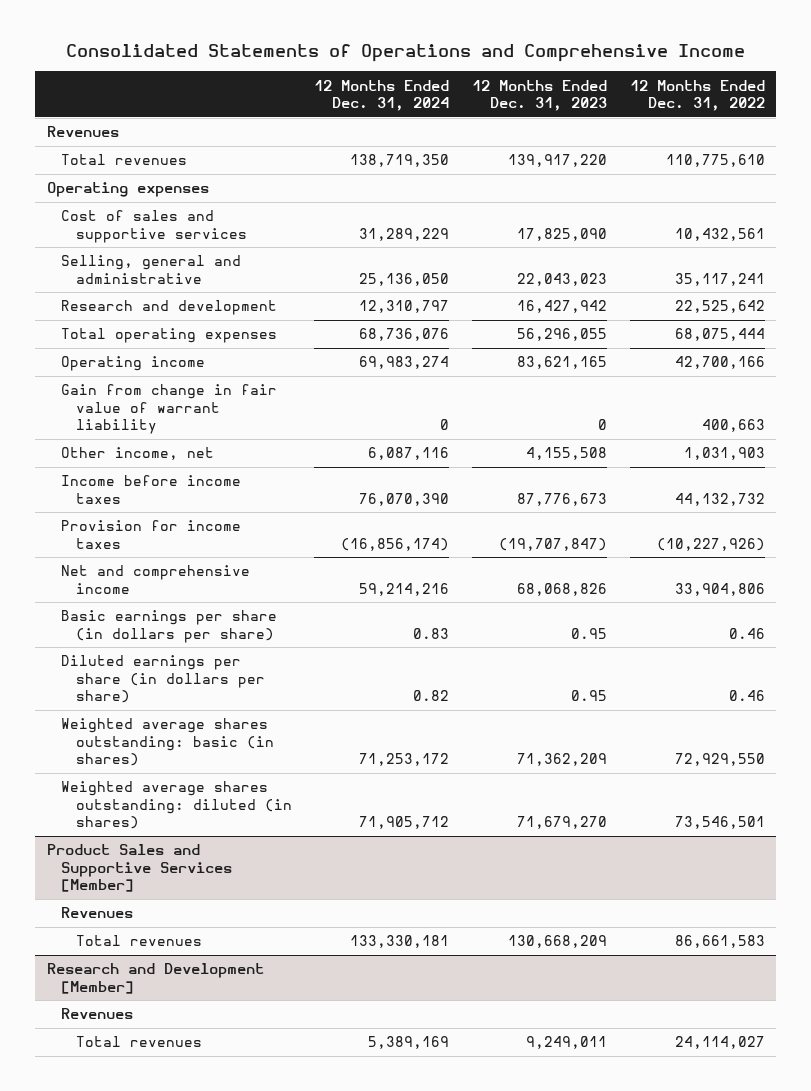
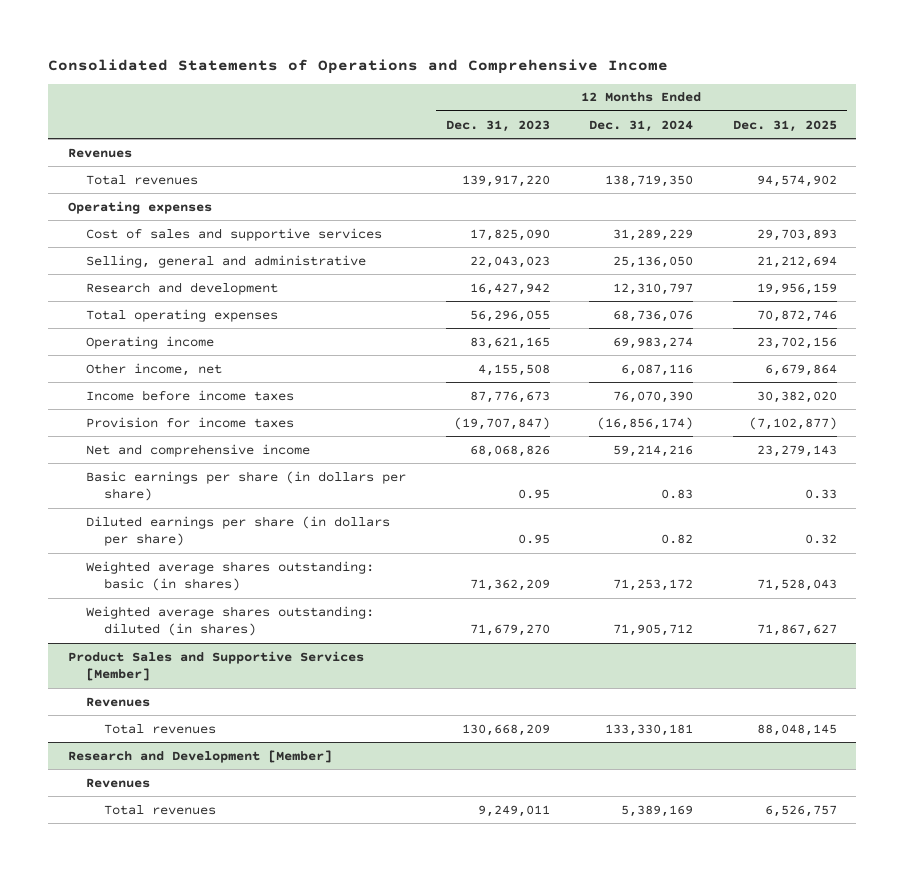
- | 12 Months Ended Dec. 31, 2024 | 12 Months Ended Dec. 31, 2023 | 12 Months Ended Dec. 31, 2022
+ | 12 Months Ended Dec. 31, 2023 | 12 Months Ended Dec. 31, 2024 | 12 Months Ended Dec. 31, 2025
- Gain from change in fair value of warrant liability | 0 | 0 | 400,663

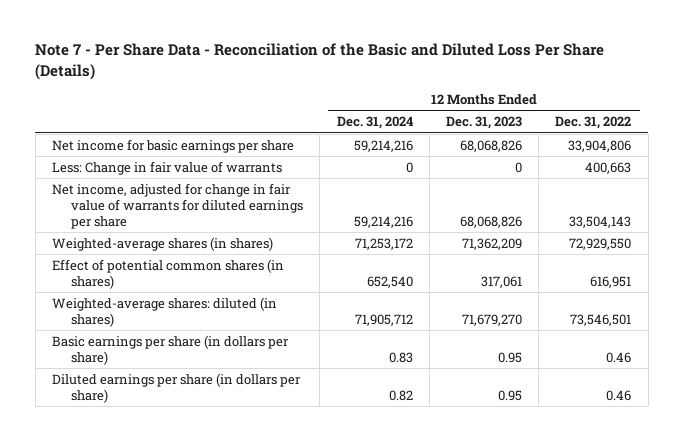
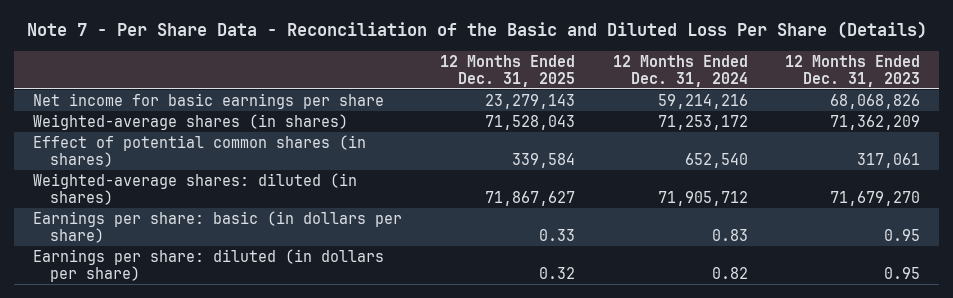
- | 12 Months Ended Dec. 31, 2024 | 12 Months Ended Dec. 31, 2023 | 12 Months Ended Dec. 31, 2022
+ | 12 Months Ended Dec. 31, 2025 | 12 Months Ended Dec. 31, 2024 | 12 Months Ended Dec. 31, 2023
- Less: Change in fair value of warrants | 0 | 0 | 400,663
- Net income, adjusted for change in fair value of warrants for diluted earnings per share | 59,214,216 | 68,068,826 | 33,504,143
- Basic earnings per share (in dollars per share) | 0.83 | 0.95 | 0.46
- Diluted earnings per share (in dollars per share) | 0.82 | 0.95 | 0.46
+ Earnings per share: basic (in dollars per share) | 0.33 | 0.83 | 0.95
+ Earnings per share: diluted (in dollars per share) | 0.32 | 0.82 | 0.95

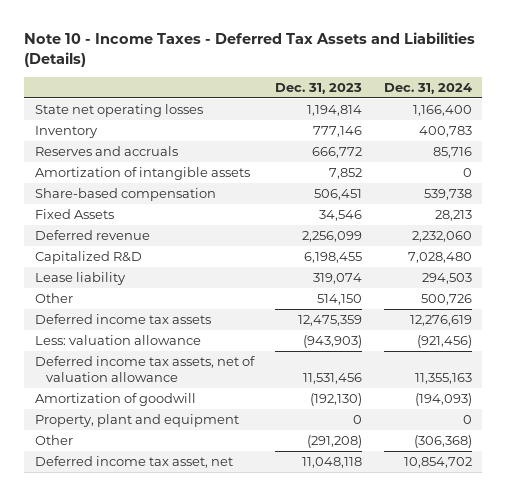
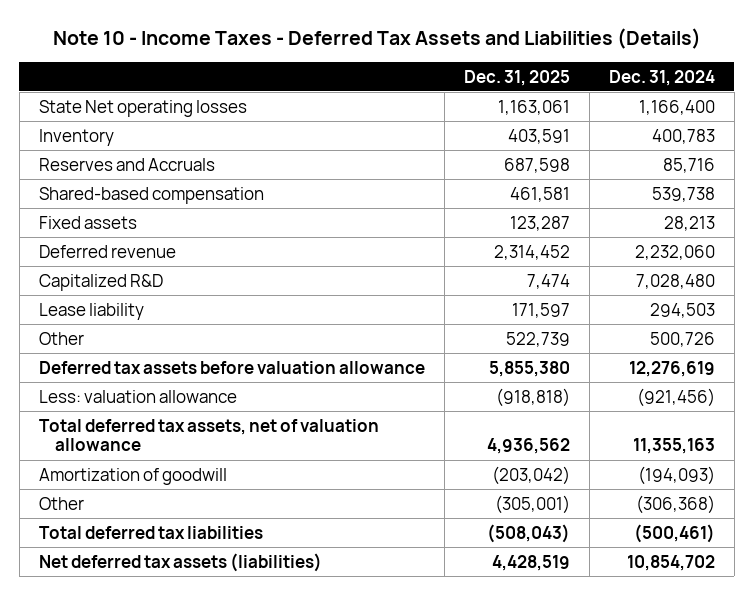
- | Dec. 31, 2023 | Dec. 31, 2024
+ | Dec. 31, 2025 | Dec. 31, 2024
- State net operating losses | 1,194,814 | 1,166,400
+ State Net operating losses | 1,163,061 | 1,166,400
- Reserves and accruals | 666,772 | 85,716
- Amortization of intangible assets | 7,852 | 0
- Share-based compensation | 506,451 | 539,738
- Fixed Assets | 34,546 | 28,213
+ Reserves and Accruals | 687,598 | 85,716
+ Shared-based compensation | 461,581 | 539,738
+ Fixed assets | 123,287 | 28,213
- Deferred income tax assets | 12,475,359 | 12,276,619
+ Deferred tax assets before valuation allowance | 5,855,380 | 12,276,619
- Deferred income tax assets, net of valuation allowance | 11,531,456 | 11,355,163
+ Total deferred tax assets, net of valuation allowance | 4,936,562 | 11,355,163
- Property, plant and equipment | 0 | 0
- Deferred income tax asset, net | 11,048,118 | 10,854,702
+ Total deferred tax liabilities | (508,043) | (500,461)
+ Net deferred tax assets (liabilities) | 4,428,519 | 10,854,702

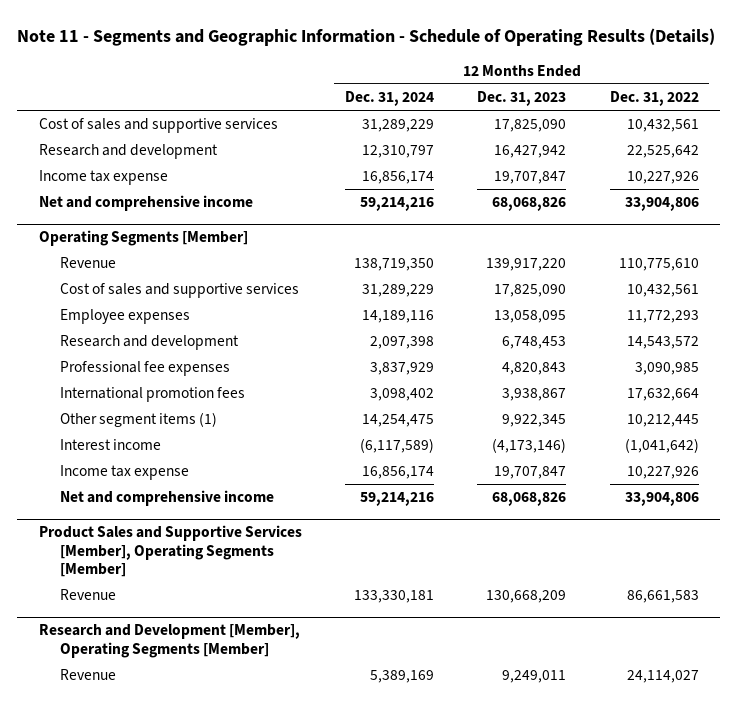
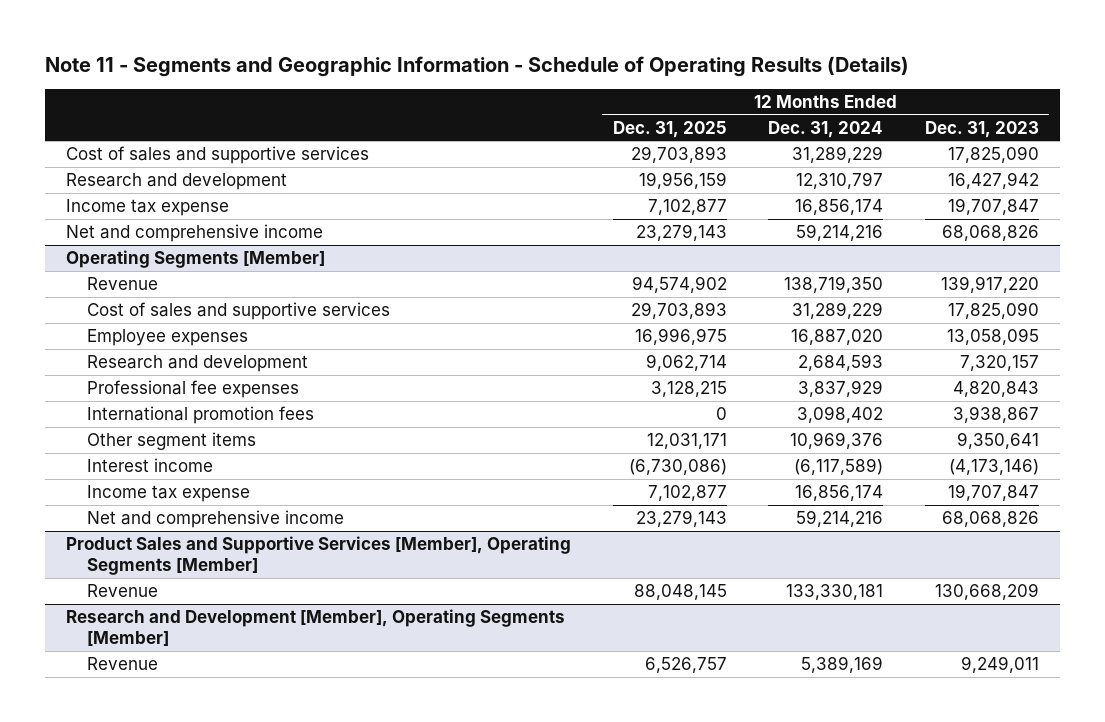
- | 12 Months Ended Dec. 31, 2024 | 12 Months Ended Dec. 31, 2023 | 12 Months Ended Dec. 31, 2022
+ | 12 Months Ended Dec. 31, 2025 | 12 Months Ended Dec. 31, 2024 | 12 Months Ended Dec. 31, 2023
@ Operating Segments [Member]
- Employee expenses | 14,189,116 | 13,058,095 | 11,772,293
- Research and development | 2,097,398 | 6,748,453 | 14,543,572
+ Employee expenses | 16,996,975 | 16,887,020 | 13,058,095
+ Research and development | 9,062,714 | 2,684,593 | 7,320,157
- Other segment items (1) | 14,254,475 | 9,922,345 | 10,212,445
+ Other segment items | 12,031,171 | 10,969,376 | 9,350,641

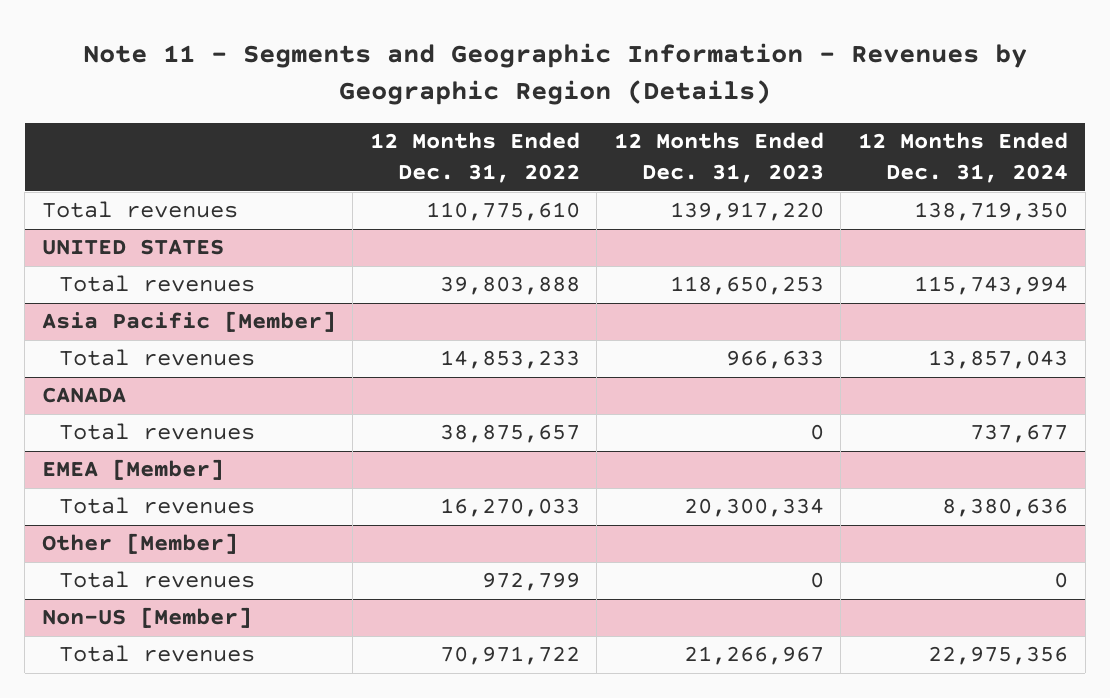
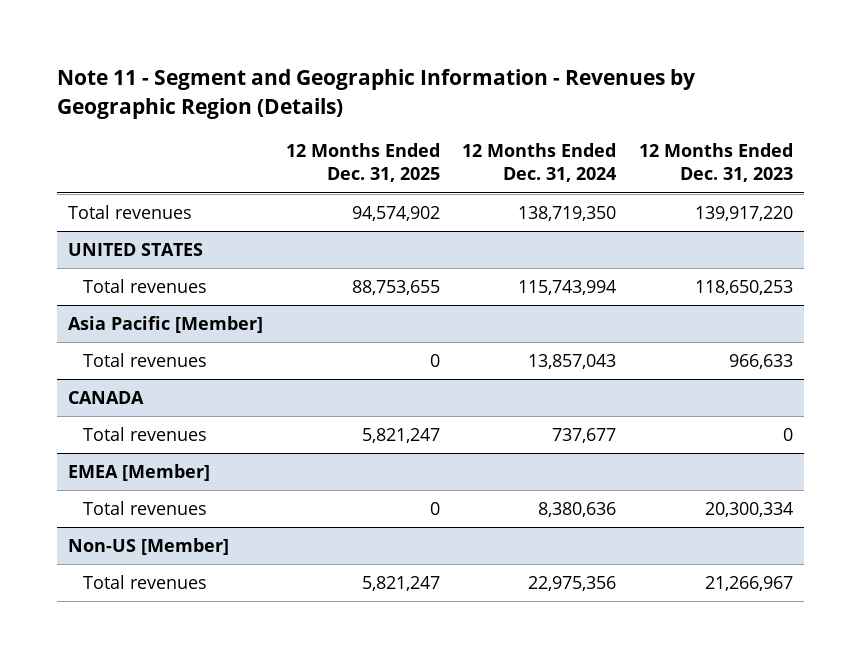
- Note 11 - Segments and Geographic Information - Revenues by Geographic Region (Details)
+ Note 11 - Segment and Geographic Information - Revenues by Geographic Region (Details)
- | 12 Months Ended Dec. 31, 2022 | 12 Months Ended Dec. 31, 2023 | 12 Months Ended Dec. 31, 2024
+ | 12 Months Ended Dec. 31, 2025 | 12 Months Ended Dec. 31, 2024 | 12 Months Ended Dec. 31, 2023
- Other [Member]
- Total revenues | 972,799 | 0 | 0

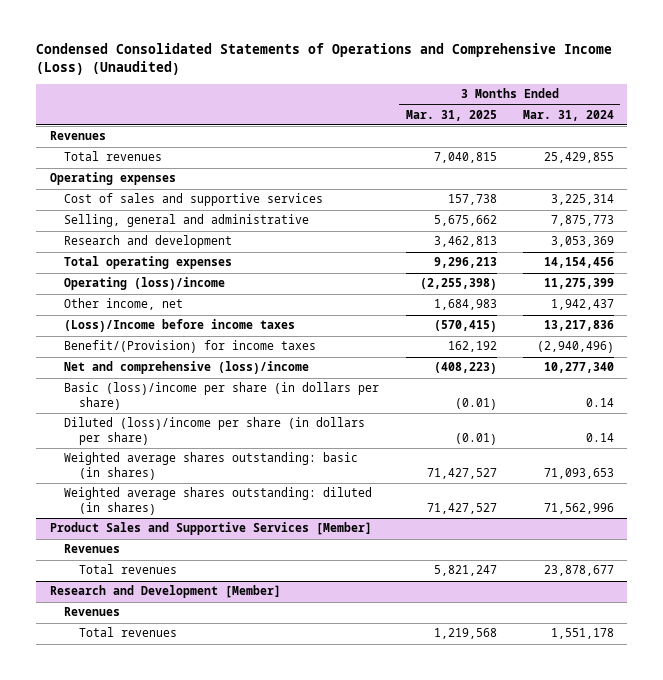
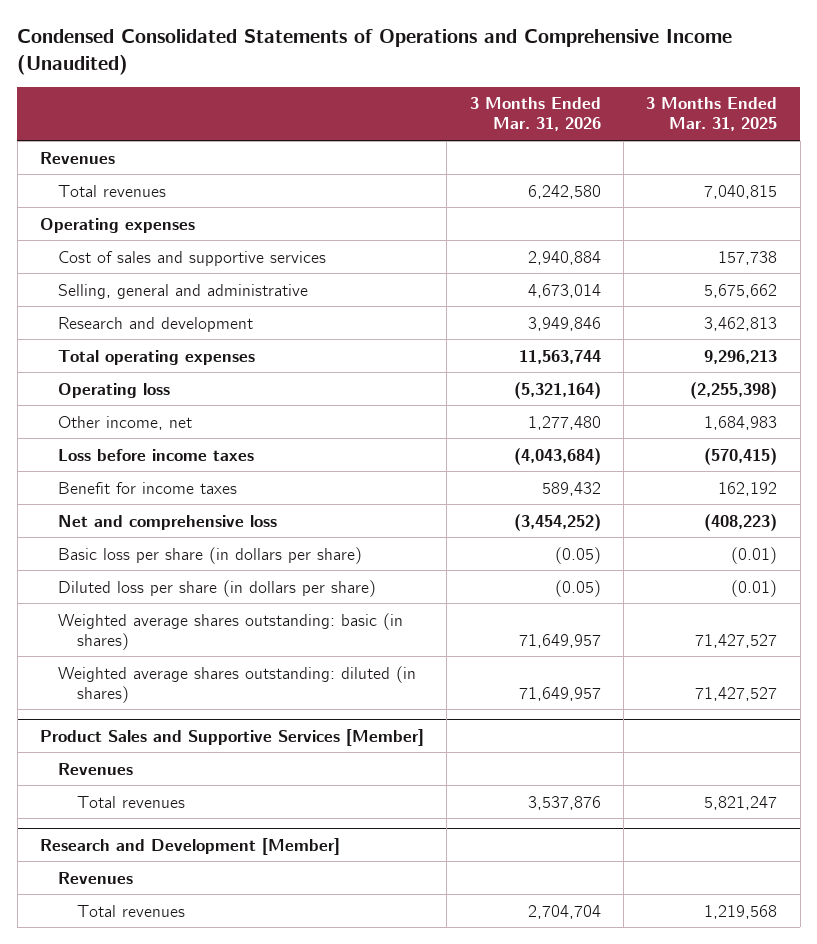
- Condensed Consolidated Statements of Operations and Comprehensive Income (Loss) (Unaudited)
+ Condensed Consolidated Statements of Operations and Comprehensive Income (Unaudited)
- | 3 Months Ended Mar. 31, 2025 | 3 Months Ended Mar. 31, 2024
+ | 3 Months Ended Mar. 31, 2026 | 3 Months Ended Mar. 31, 2025
- Operating (loss)/income | (2,255,398) | 11,275,399
+ Operating loss | (5,321,164) | (2,255,398)
- (Loss)/Income before income taxes | (570,415) | 13,217,836
- Benefit/(Provision) for income taxes | 162,192 | (2,940,496)
- Net and comprehensive (loss)/income | (408,223) | 10,277,340
- Basic (loss)/income per share (in dollars per share) | (0.01) | 0.14
- Diluted (loss)/income per share (in dollars per share) | (0.01) | 0.14
+ Loss before income taxes | (4,043,684) | (570,415)
+ Benefit for income taxes | 589,432 | 162,192
+ Net and comprehensive loss | (3,454,252) | (408,223)
+ Basic loss per share (in dollars per share) | (0.05) | (0.01)
+ Diluted loss per share (in dollars per share) | (0.05) | (0.01)

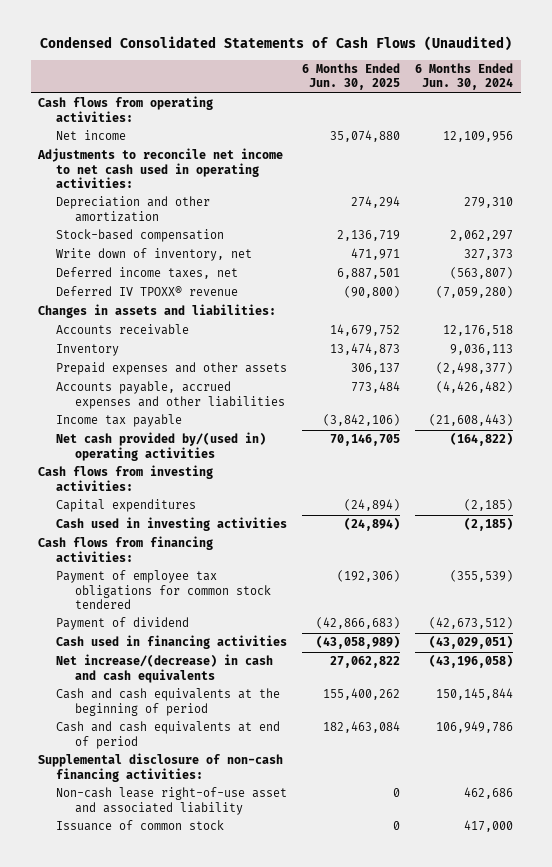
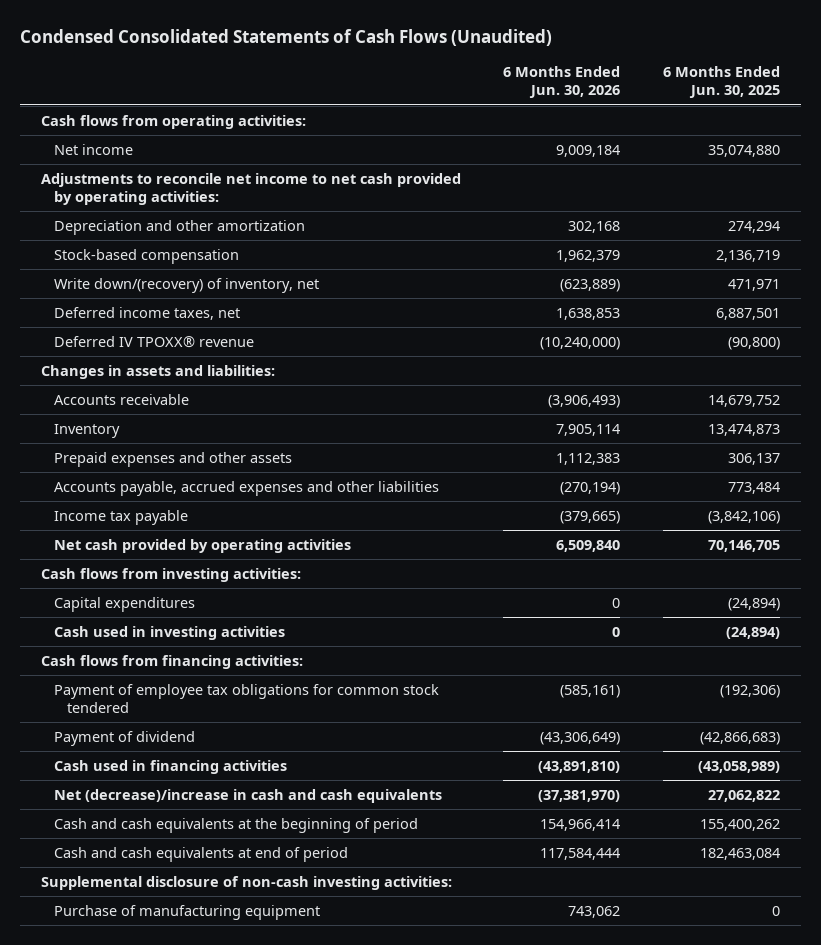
- | 6 Months Ended Jun. 30, 2025 | 6 Months Ended Jun. 30, 2024
+ | 6 Months Ended Jun. 30, 2026 | 6 Months Ended Jun. 30, 2025
- Adjustments to reconcile net income to net cash used in operating activities:
+ Adjustments to reconcile net income to net cash provided by operating activities:
- Write down of inventory, net | 471,971 | 327,373
+ Write down/(recovery) of inventory, net | (623,889) | 471,971
- Net cash provided by/(used in) operating activities | 70,146,705 | (164,822)
+ Net cash provided by operating activities | 6,509,840 | 70,146,705
- Net increase/(decrease) in cash and cash equivalents | 27,062,822 | (43,196,058)
+ Net (decrease)/increase in cash and cash equivalents | (37,381,970) | 27,062,822
- Supplemental disclosure of non-cash financing activities:
- Non-cash lease right-of-use asset and associated liability | 0 | 462,686
- Issuance of common stock | 0 | 417,000
+ Supplemental disclosure of non-cash investing activities:
+ Purchase of manufacturing equipment | 743,062 | 0

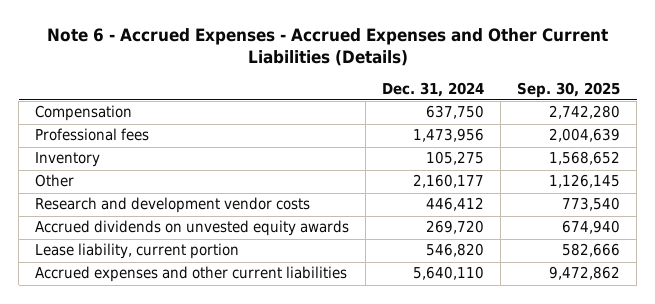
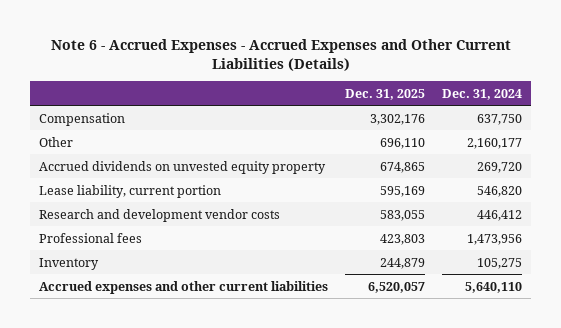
- | Dec. 31, 2024 | Sep. 30, 2025
+ | Dec. 31, 2025 | Dec. 31, 2024
- Accrued dividends on unvested equity awards | 269,720 | 674,940
+ Accrued dividends on unvested equity property | 674,865 | 269,720
moved down: Research and development vendor costs | 583,055 | 446,412
moved down: Professional fees | 423,803 | 1,473,956
moved down: Inventory | 244,879 | 105,275

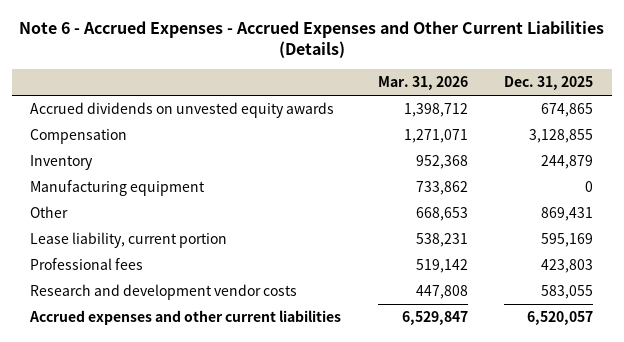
- | Dec. 31, 2025 | Dec. 31, 2024
+ | Mar. 31, 2026 | Dec. 31, 2025
- Compensation | 3,302,176 | 637,750
- Other | 696,110 | 2,160,177
- Accrued dividends on unvested equity property | 674,865 | 269,720
+ Accrued dividends on unvested equity awards | 1,398,712 | 674,865
+ Compensation | 1,271,071 | 3,128,855
moved up: Inventory | 952,368 | 244,879
+ Manufacturing equipment | 733,862 | 0
+ Other | 668,653 | 869,431
moved down: Research and development vendor costs | 447,808 | 583,055

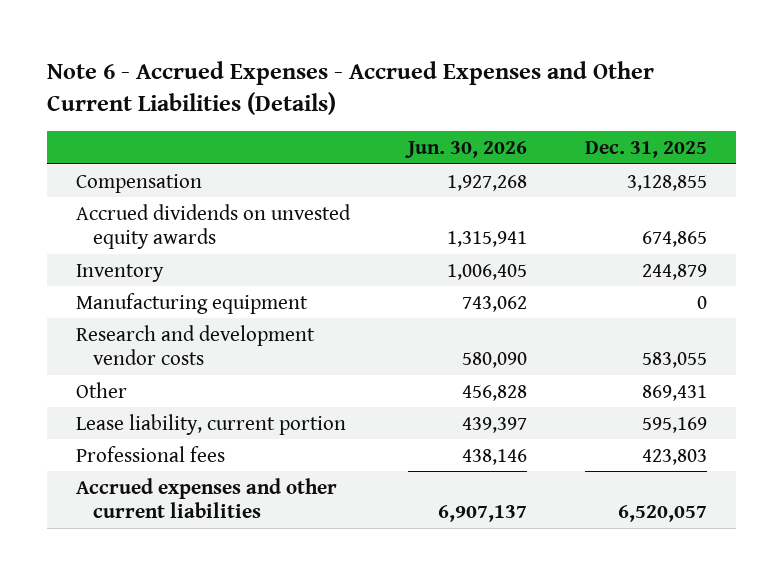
- | Mar. 31, 2026 | Dec. 31, 2025
+ | Jun. 30, 2026 | Dec. 31, 2025
moved down: Accrued dividends on unvested equity awards | 1,315,941 | 674,865
moved up: Research and development vendor costs | 580,090 | 583,055

